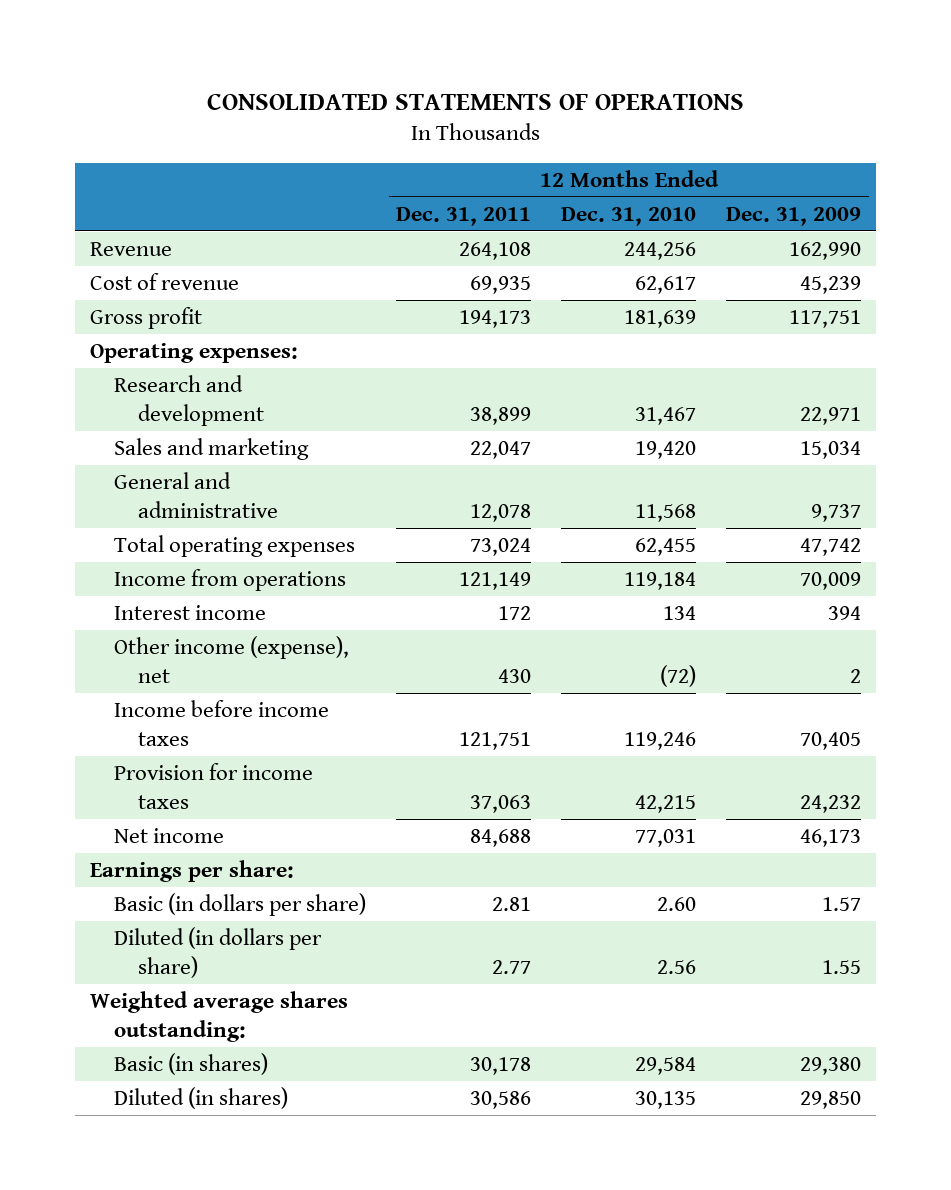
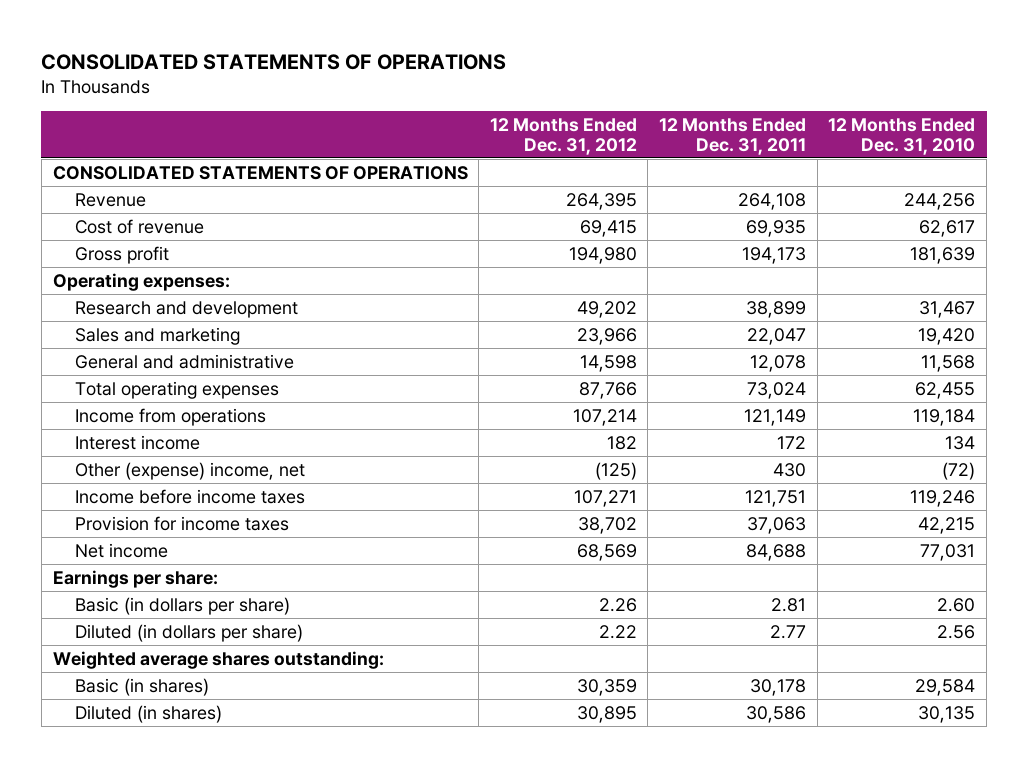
- | 12 Months Ended Dec. 31, 2011 | 12 Months Ended Dec. 31, 2010 | 12 Months Ended Dec. 31, 2009
+ | 12 Months Ended Dec. 31, 2012 | 12 Months Ended Dec. 31, 2011 | 12 Months Ended Dec. 31, 2010
+ CONSOLIDATED STATEMENTS OF OPERATIONS
- Other income (expense), net | 430 | (72) | 2
+ Other (expense) income, net | (125) | 430 | (72)

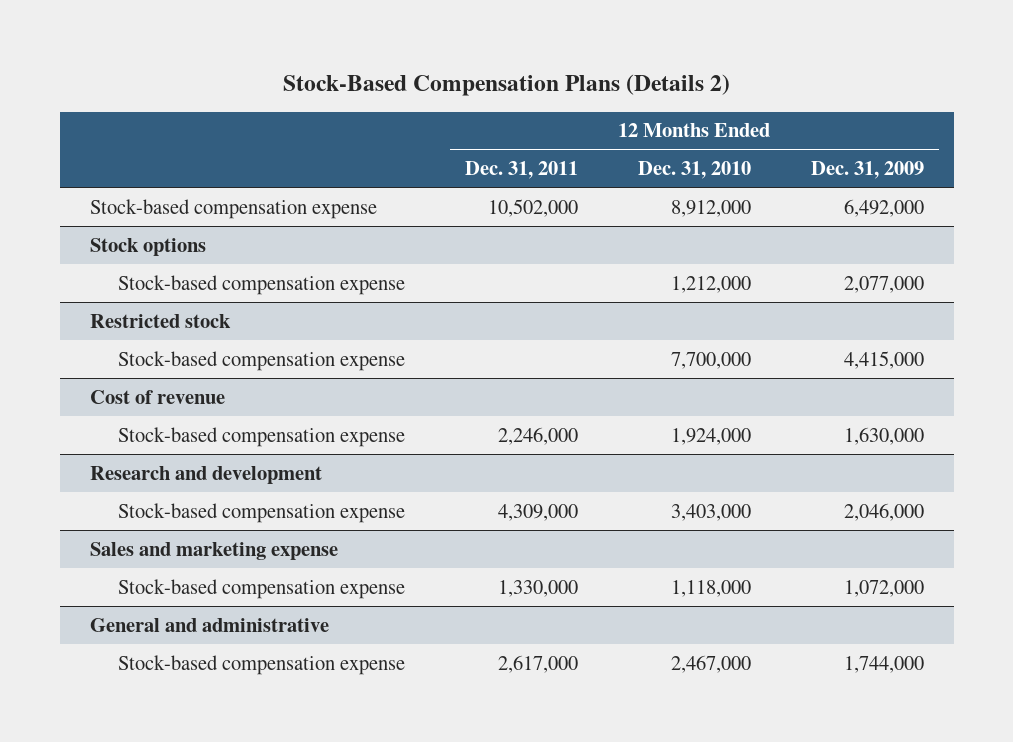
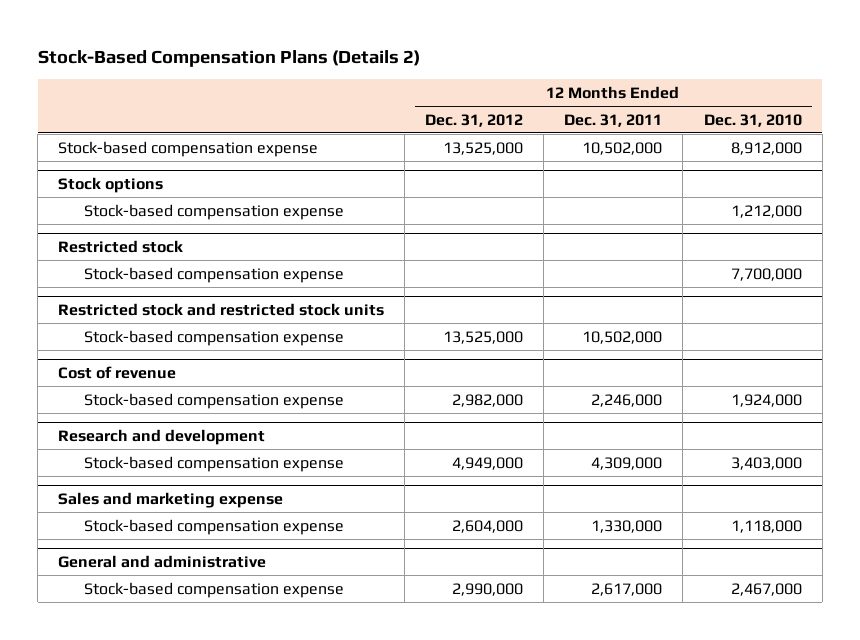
- | 12 Months Ended Dec. 31, 2011 | 12 Months Ended Dec. 31, 2010 | 12 Months Ended Dec. 31, 2009
+ | 12 Months Ended Dec. 31, 2012 | 12 Months Ended Dec. 31, 2011 | 12 Months Ended Dec. 31, 2010
+ Restricted stock and restricted stock units
+ Stock-based compensation expense | 13,525,000 | 10,502,000 |

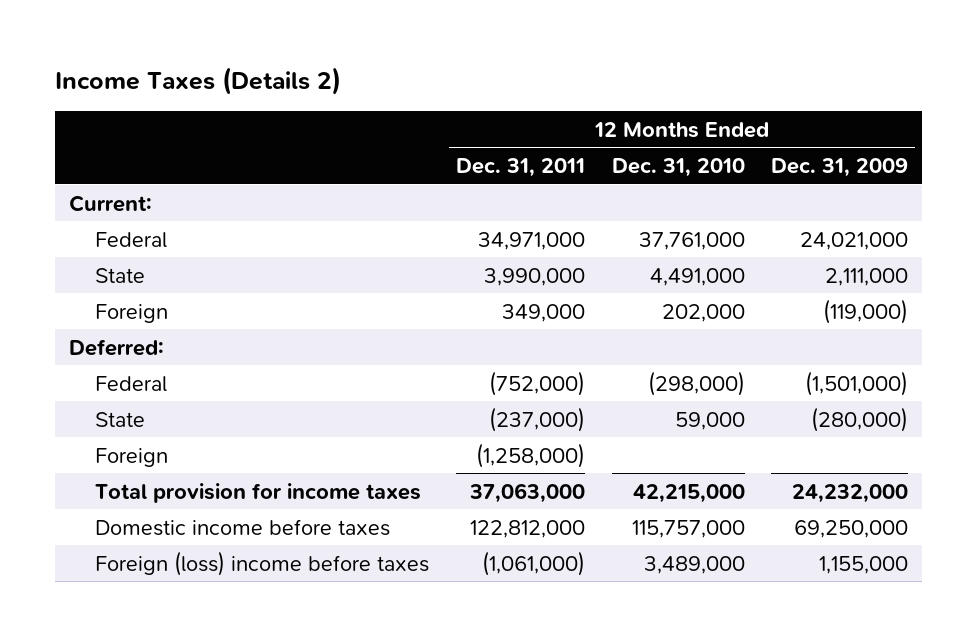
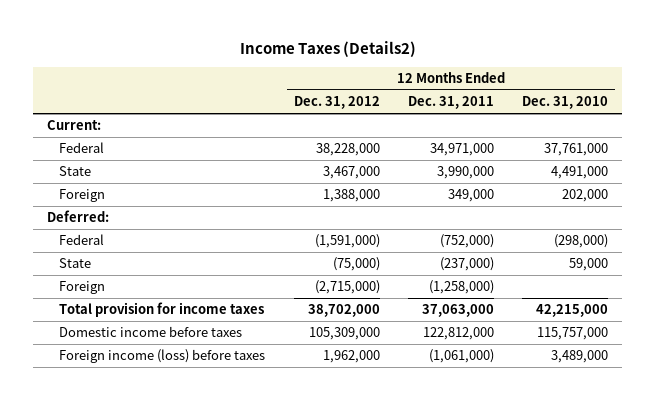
- Income Taxes (Details 2)
+ Income Taxes (Details2)
- | 12 Months Ended Dec. 31, 2011 | 12 Months Ended Dec. 31, 2010 | 12 Months Ended Dec. 31, 2009
+ | 12 Months Ended Dec. 31, 2012 | 12 Months Ended Dec. 31, 2011 | 12 Months Ended Dec. 31, 2010
- Foreign (loss) income before taxes | (1,061,000) | 3,489,000 | 1,155,000
+ Foreign income (loss) before taxes | 1,962,000 | (1,061,000) | 3,489,000

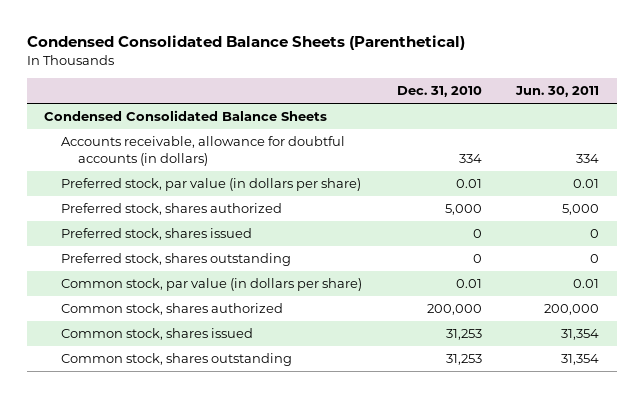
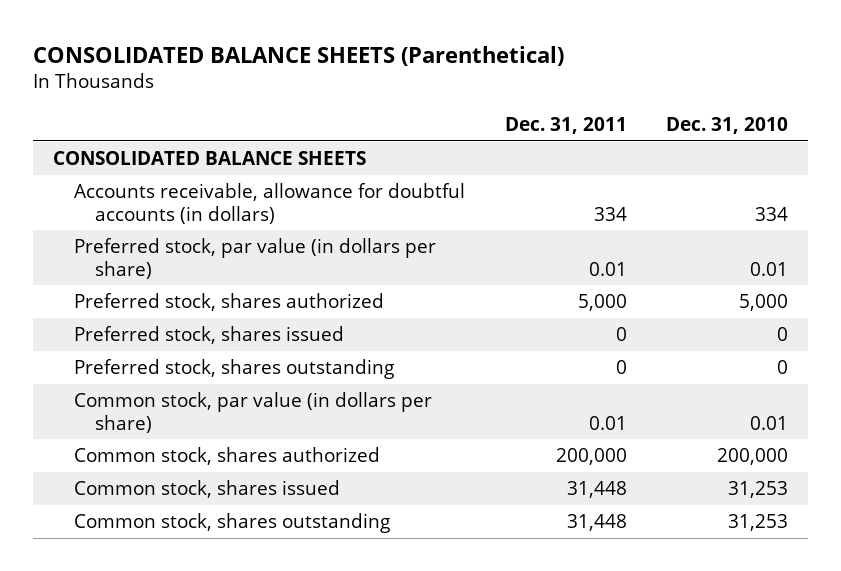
- Condensed Consolidated Balance Sheets (Parenthetical)
+ CONSOLIDATED BALANCE SHEETS (Parenthetical)
- | Dec. 31, 2010 | Jun. 30, 2011
+ | Dec. 31, 2011 | Dec. 31, 2010
- Condensed Consolidated Balance Sheets
+ CONSOLIDATED BALANCE SHEETS

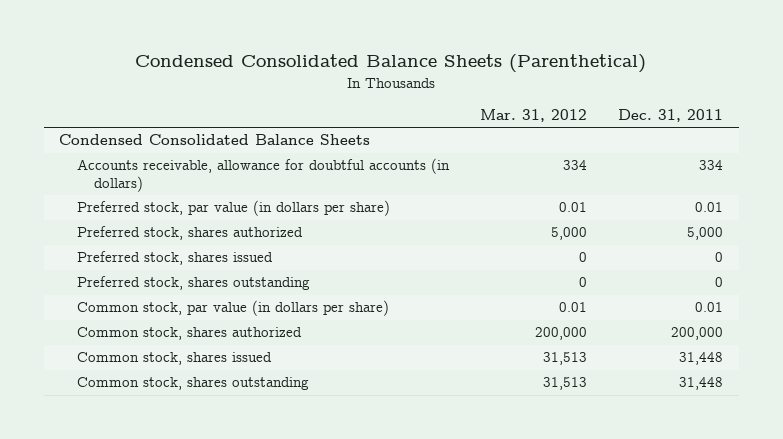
- CONSOLIDATED BALANCE SHEETS (Parenthetical)
+ Condensed Consolidated Balance Sheets (Parenthetical)
- | Dec. 31, 2011 | Dec. 31, 2010
+ | Mar. 31, 2012 | Dec. 31, 2011
- CONSOLIDATED BALANCE SHEETS
+ Condensed Consolidated Balance Sheets

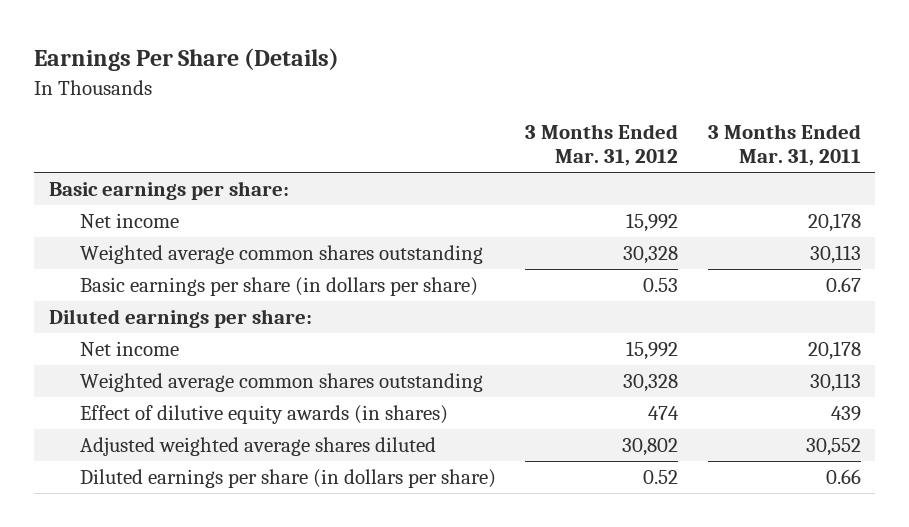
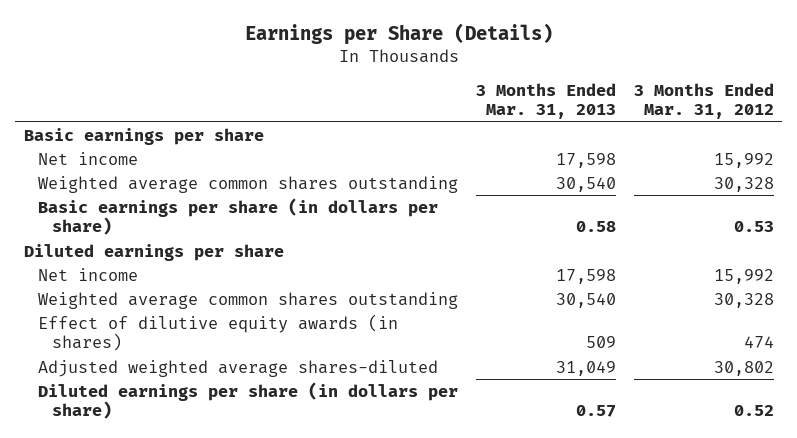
- Earnings Per Share (Details)
+ Earnings per Share (Details)
- | 3 Months Ended Mar. 31, 2012 | 3 Months Ended Mar. 31, 2011
+ | 3 Months Ended Mar. 31, 2013 | 3 Months Ended Mar. 31, 2012
- Basic earnings per share:
+ Basic earnings per share
- Diluted earnings per share:
+ Diluted earnings per share
- Adjusted weighted average shares diluted | 30,802 | 30,552
+ Adjusted weighted average shares-diluted | 31,049 | 30,802

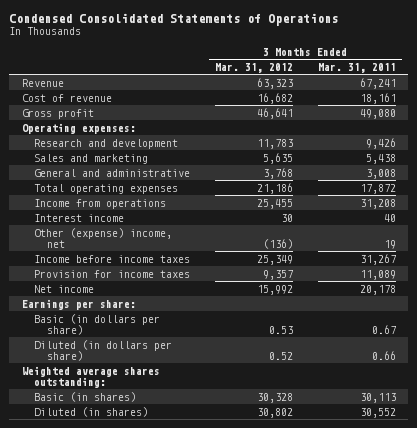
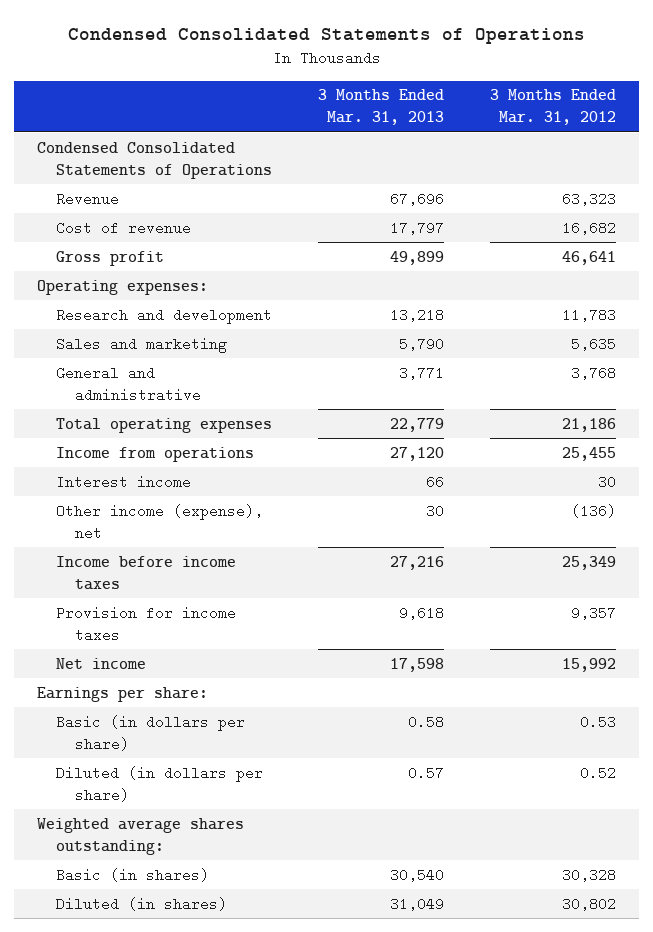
- | 3 Months Ended Mar. 31, 2012 | 3 Months Ended Mar. 31, 2011
+ | 3 Months Ended Mar. 31, 2013 | 3 Months Ended Mar. 31, 2012
+ Condensed Consolidated Statements of Operations
- Other (expense) income, net | (136) | 19
+ Other income (expense), net | 30 | (136)

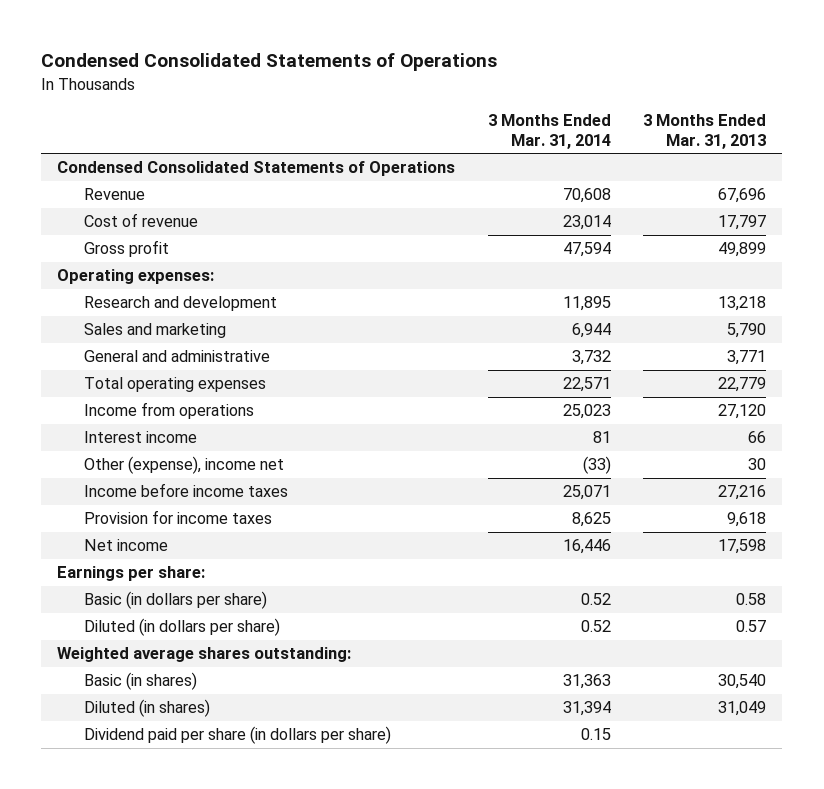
- | 3 Months Ended Mar. 31, 2013 | 3 Months Ended Mar. 31, 2012
+ | 3 Months Ended Mar. 31, 2014 | 3 Months Ended Mar. 31, 2013
- Other income (expense), net | 30 | (136)
+ Other (expense), income net | (33) | 30
+ Dividend paid per share (in dollars per share) | 0.15 |

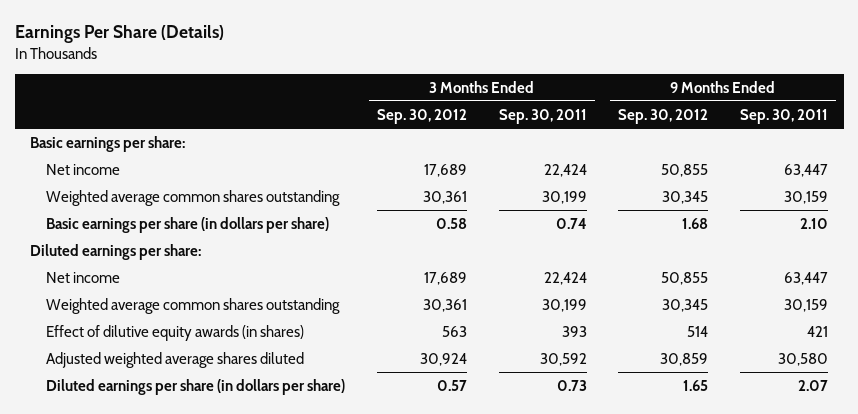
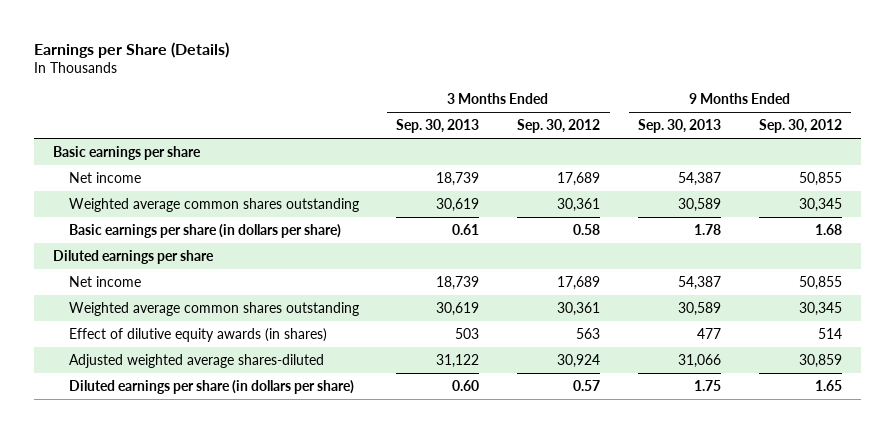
- Earnings Per Share (Details)
+ Earnings per Share (Details)
- | 3 Months Ended Sep. 30, 2012 | 3 Months Ended Sep. 30, 2011 | 9 Months Ended Sep. 30, 2012 | 9 Months Ended Sep. 30, 2011
+ | 3 Months Ended Sep. 30, 2013 | 3 Months Ended Sep. 30, 2012 | 9 Months Ended Sep. 30, 2013 | 9 Months Ended Sep. 30, 2012
- Basic earnings per share:
+ Basic earnings per share
- Diluted earnings per share:
+ Diluted earnings per share
- Adjusted weighted average shares diluted | 30,924 | 30,592 | 30,859 | 30,580
+ Adjusted weighted average shares-diluted | 31,122 | 30,924 | 31,066 | 30,859

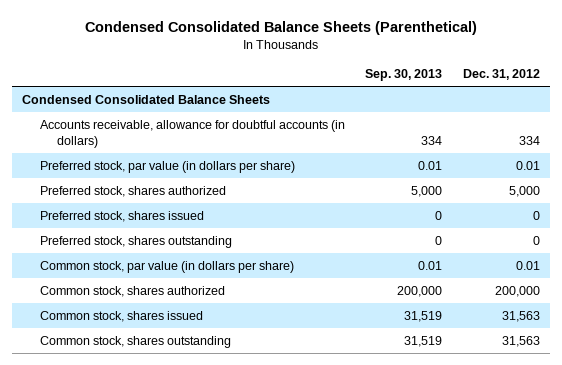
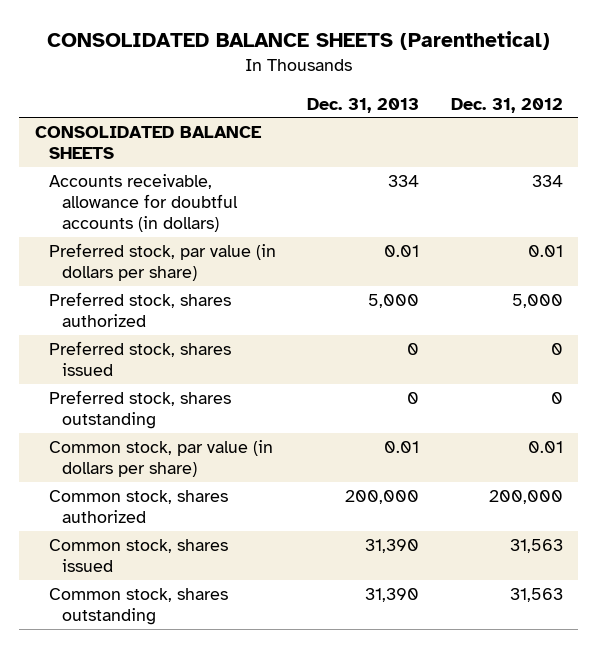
- Condensed Consolidated Balance Sheets (Parenthetical)
+ CONSOLIDATED BALANCE SHEETS (Parenthetical)
- | Sep. 30, 2013 | Dec. 31, 2012
+ | Dec. 31, 2013 | Dec. 31, 2012
- Condensed Consolidated Balance Sheets
+ CONSOLIDATED BALANCE SHEETS

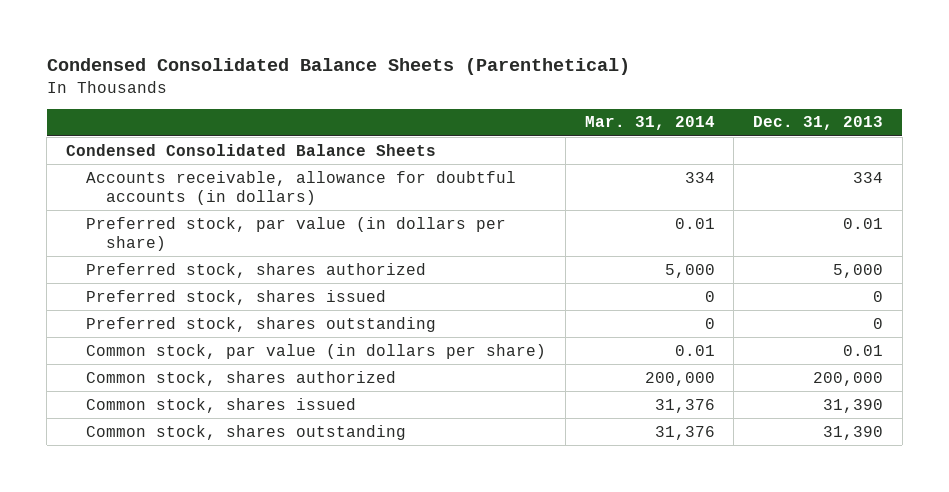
- CONSOLIDATED BALANCE SHEETS (Parenthetical)
+ Condensed Consolidated Balance Sheets (Parenthetical)
- | Dec. 31, 2013 | Dec. 31, 2012
+ | Mar. 31, 2014 | Dec. 31, 2013
- CONSOLIDATED BALANCE SHEETS
+ Condensed Consolidated Balance Sheets

